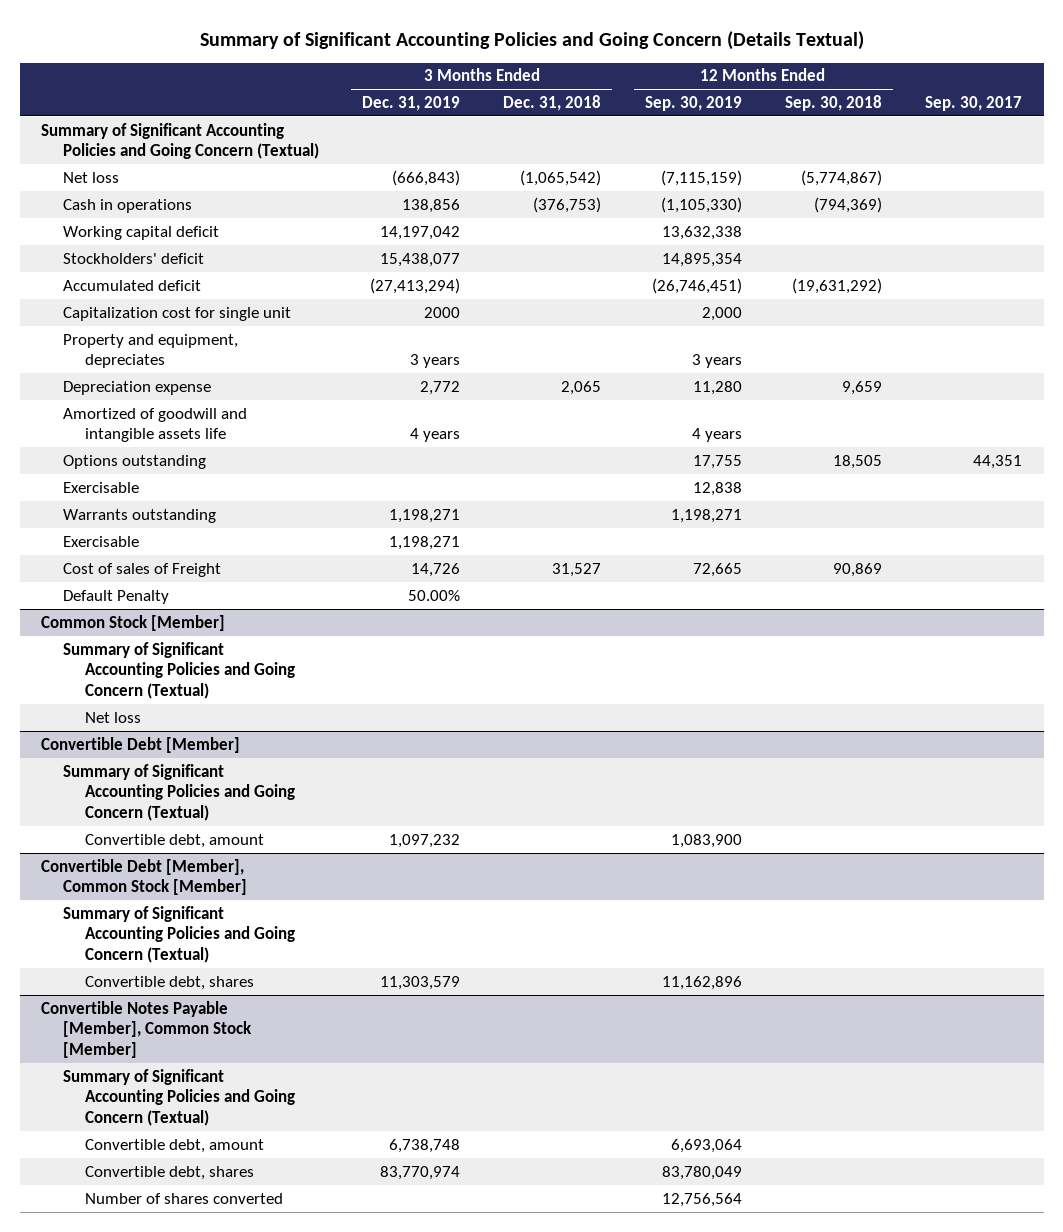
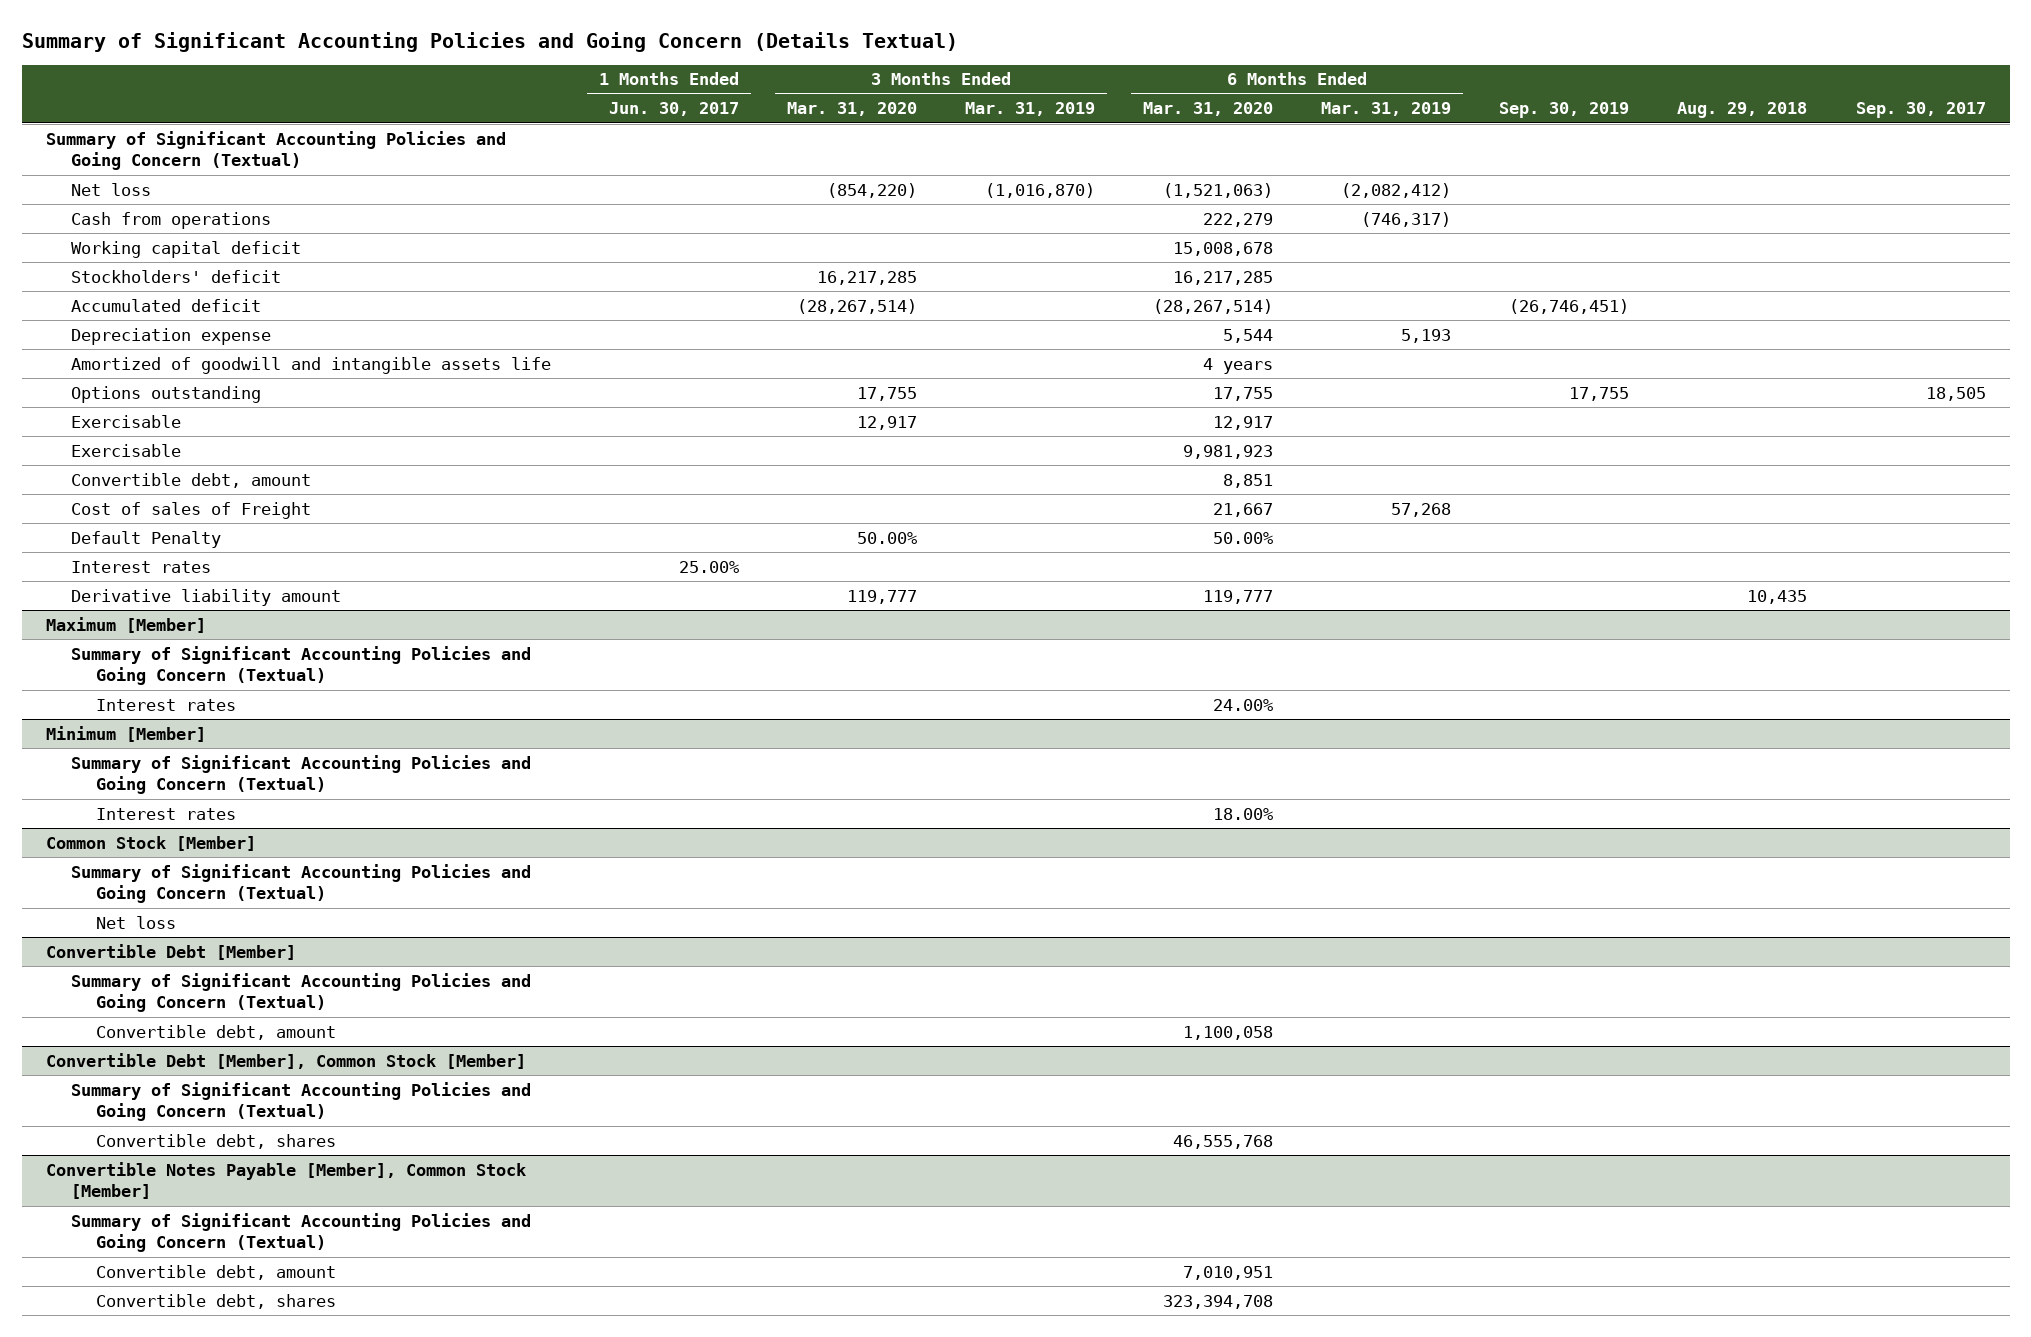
- | 3 Months Ended Dec. 31, 2019 | 3 Months Ended Dec. 31, 2018 | 12 Months Ended Sep. 30, 2019 | 12 Months Ended Sep. 30, 2018 | Sep. 30, 2017
+ | 1 Months Ended Jun. 30, 2017 | 3 Months Ended Mar. 31, 2020 | 3 Months Ended Mar. 31, 2019 | 6 Months Ended Mar. 31, 2020 | 6 Months Ended Mar. 31, 2019 | Sep. 30, 2019 | Aug. 29, 2018 | Sep. 30, 2017
- Cash in operations | 138,856 | (376,753) | (1,105,330) | (794,369) |
+ Cash from operations | | | | 222,279 | (746,317) | | |
- Capitalization cost for single unit | 2000 | | 2,000 | |
- Property and equipment, depreciates | 3 years | | 3 years | |
- Options outstanding | | | 17,755 | 18,505 | 44,351
+ Options outstanding | | 17,755 | | 17,755 | | 17,755 | | 18,505
- Warrants outstanding | 1,198,271 | | 1,198,271 | |
+ Convertible debt, amount | | | | 8,851 | | | |
+ Interest rates | 25.00% | | | | | | |
+ Derivative liability amount | | 119,777 | | 119,777 | | | 10,435 |
+ Maximum [Member]
+ Summary of Significant Accounting Policies and Going Concern (Textual)
+ Interest rates | | | | 24.00% | | | |
+ Minimum [Member]
+ Summary of Significant Accounting Policies and Going Concern (Textual)
+ Interest rates | | | | 18.00% | | | |
@ Convertible Notes Payable [Member], Common Stock [Member]
- Number of shares converted | | | 12,756,564 | |

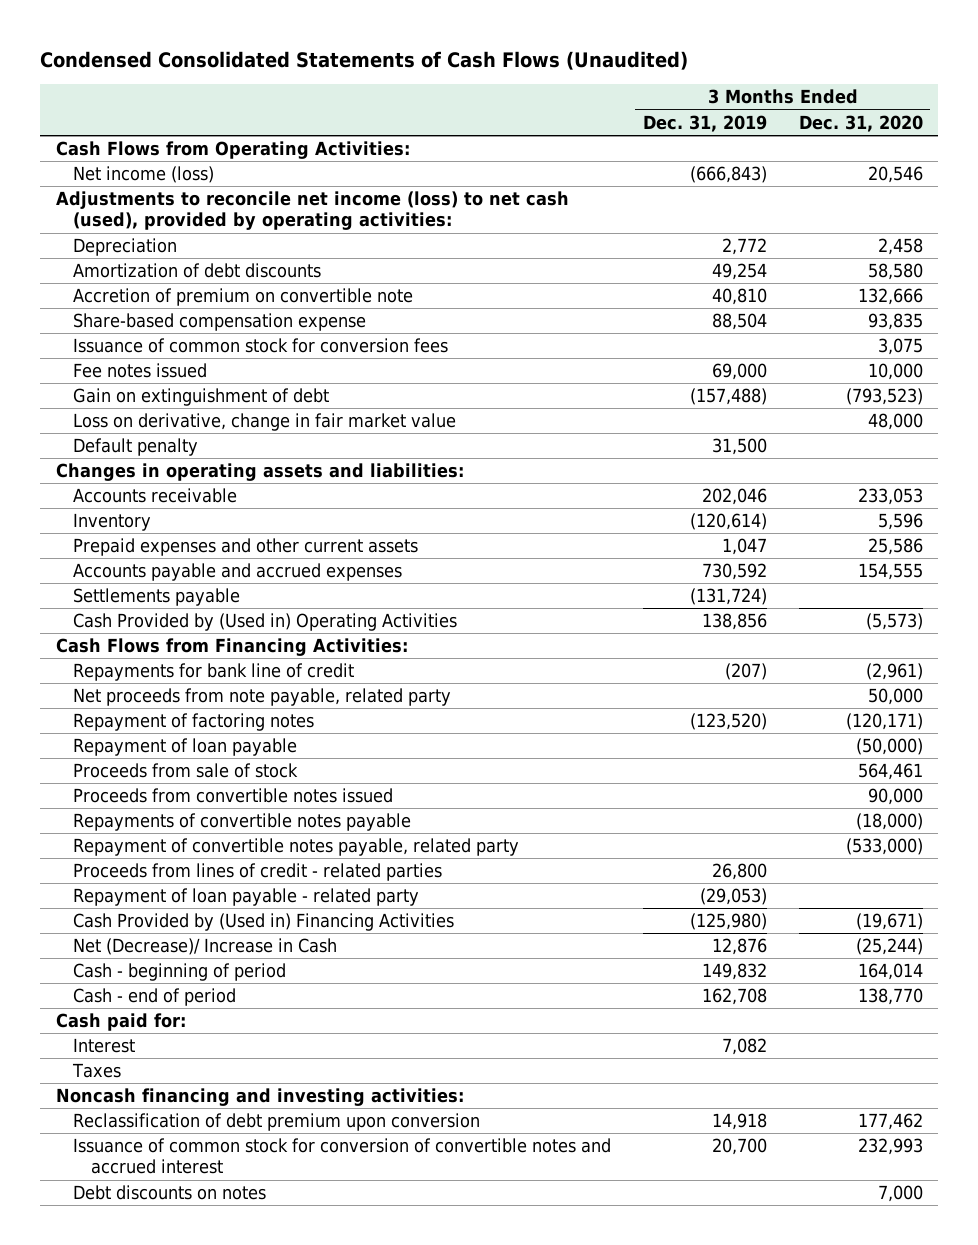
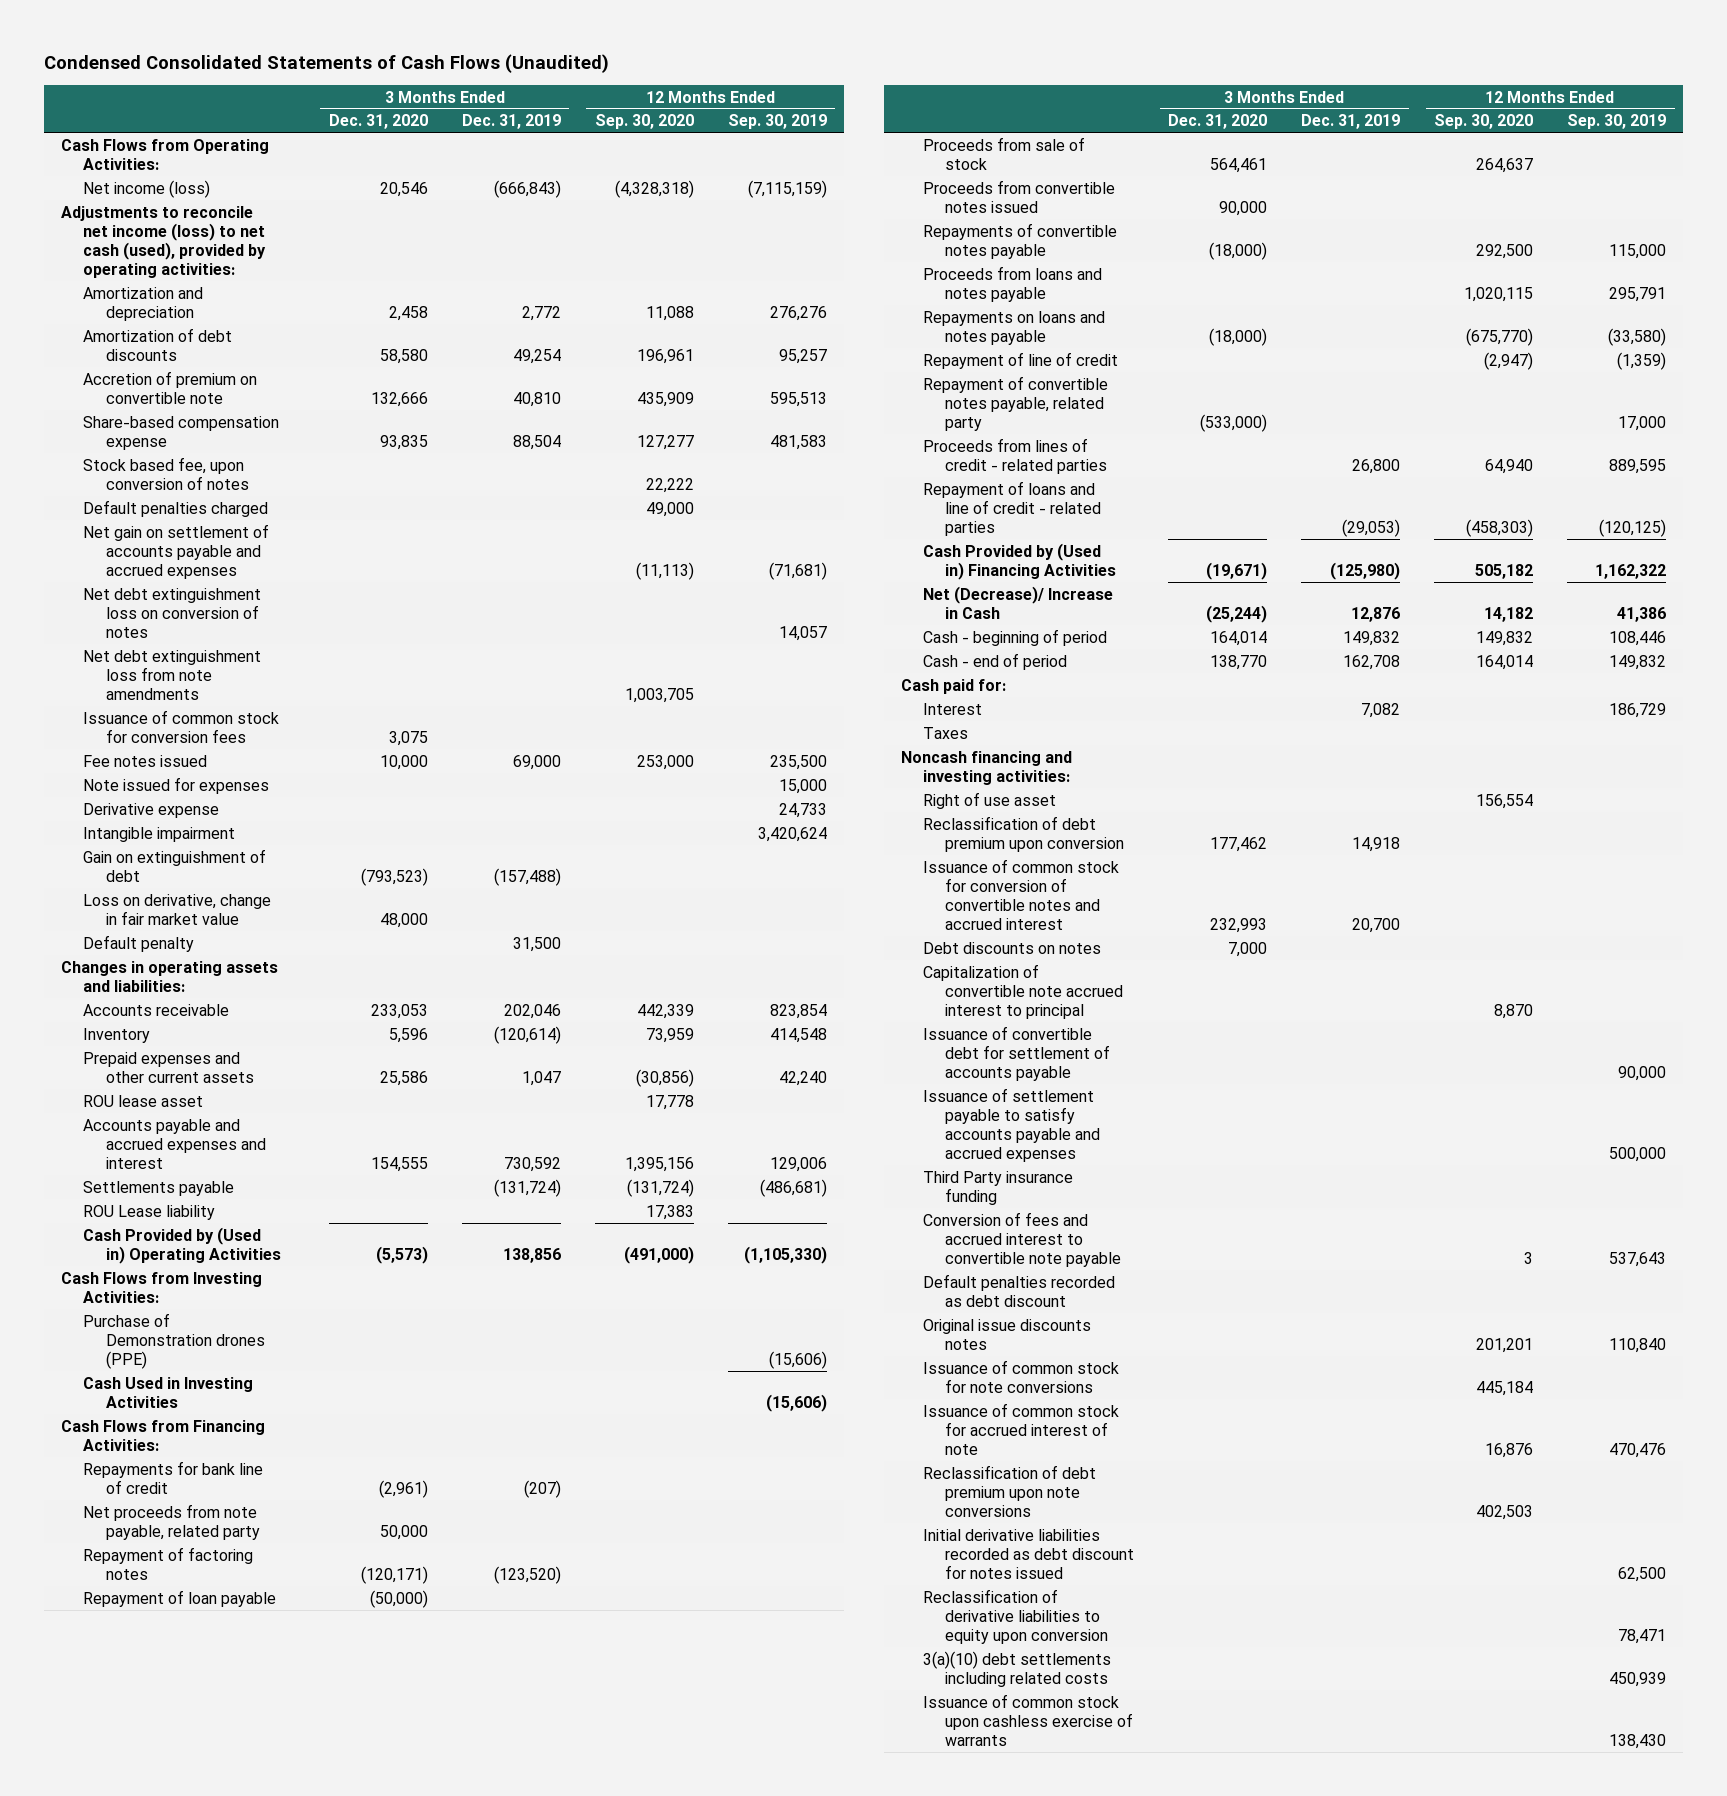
- | 3 Months Ended Dec. 31, 2019 | 3 Months Ended Dec. 31, 2020
+ | 3 Months Ended Dec. 31, 2020 | 3 Months Ended Dec. 31, 2019 | 12 Months Ended Sep. 30, 2020 | 12 Months Ended Sep. 30, 2019
- Depreciation | 2,772 | 2,458
+ Amortization and depreciation | 2,458 | 2,772 | 11,088 | 276,276
+ Stock based fee, upon conversion of notes | | | 22,222 |
+ Default penalties charged | | | 49,000 |
+ Net gain on settlement of accounts payable and accrued expenses | | | (11,113) | (71,681)
+ Net debt extinguishment loss on conversion of notes | | | | 14,057
+ Net debt extinguishment loss from note amendments | | | 1,003,705 |
+ Note issued for expenses | | | | 15,000
+ Derivative expense | | | | 24,733
+ Intangible impairment | | | | 3,420,624
- Accounts payable and accrued expenses | 730,592 | 154,555
+ ROU lease asset | | | 17,778 |
+ Accounts payable and accrued expenses and interest | 154,555 | 730,592 | 1,395,156 | 129,006
+ ROU Lease liability | | | 17,383 |
+ Cash Flows from Investing Activities:
+ Purchase of Demonstration drones (PPE) | | | | (15,606)
+ Cash Used in Investing Activities | | | | (15,606)
+ Proceeds from loans and notes payable | | | 1,020,115 | 295,791
+ Repayments on loans and notes payable | (18,000) | | (675,770) | (33,580)
+ Repayment of line of credit | | | (2,947) | (1,359)
- Repayment of loan payable - related party | (29,053) |
+ Repayment of loans and line of credit - related parties | | (29,053) | (458,303) | (120,125)
+ Right of use asset | | | 156,554 |
+ Capitalization of convertible note accrued interest to principal | | | 8,870 |
+ Issuance of convertible debt for settlement of accounts payable | | | | 90,000
+ Issuance of settlement payable to satisfy accounts payable and accrued expenses | | | | 500,000
+ Third Party insurance funding
+ Conversion of fees and accrued interest to convertible note payable | | | 3 | 537,643
+ Default penalties recorded as debt discount
+ Original issue discounts notes | | | 201,201 | 110,840
+ Issuance of common stock for note conversions | | | 445,184 |
+ Issuance of common stock for accrued interest of note | | | 16,876 | 470,476
+ Reclassification of debt premium upon note conversions | | | 402,503 |
+ Initial derivative liabilities recorded as debt discount for notes issued | | | | 62,500
+ Reclassification of derivative liabilities to equity upon conversion | | | | 78,471
+ 3(a)(10) debt settlements including related costs | | | | 450,939
+ Issuance of common stock upon cashless exercise of warrants | | | | 138,430

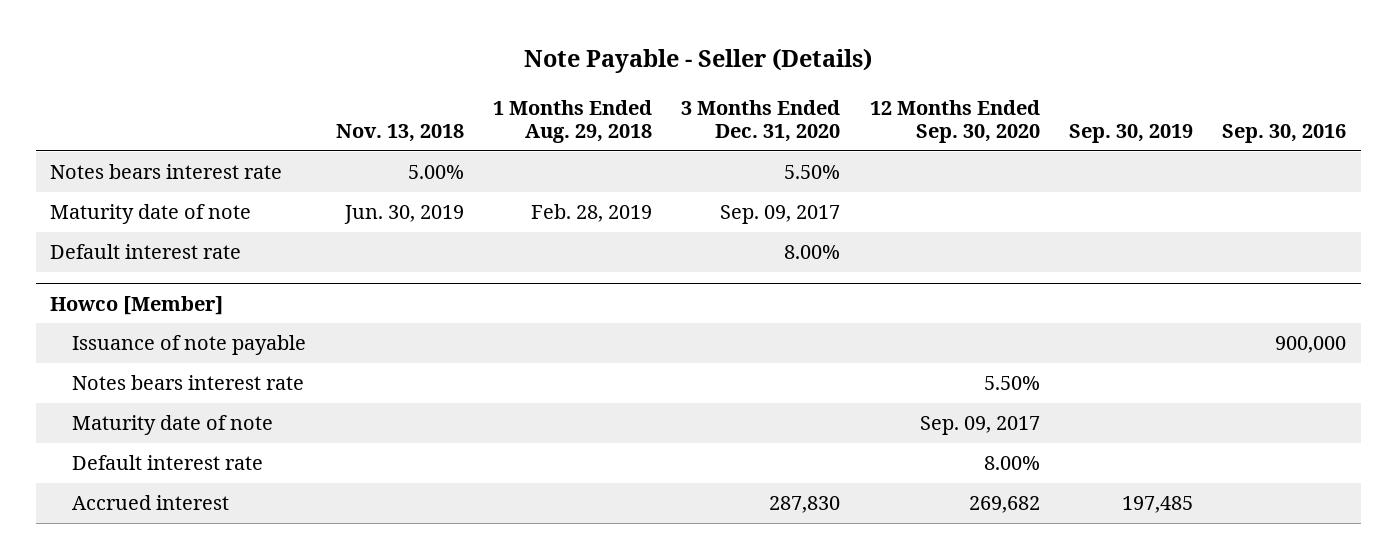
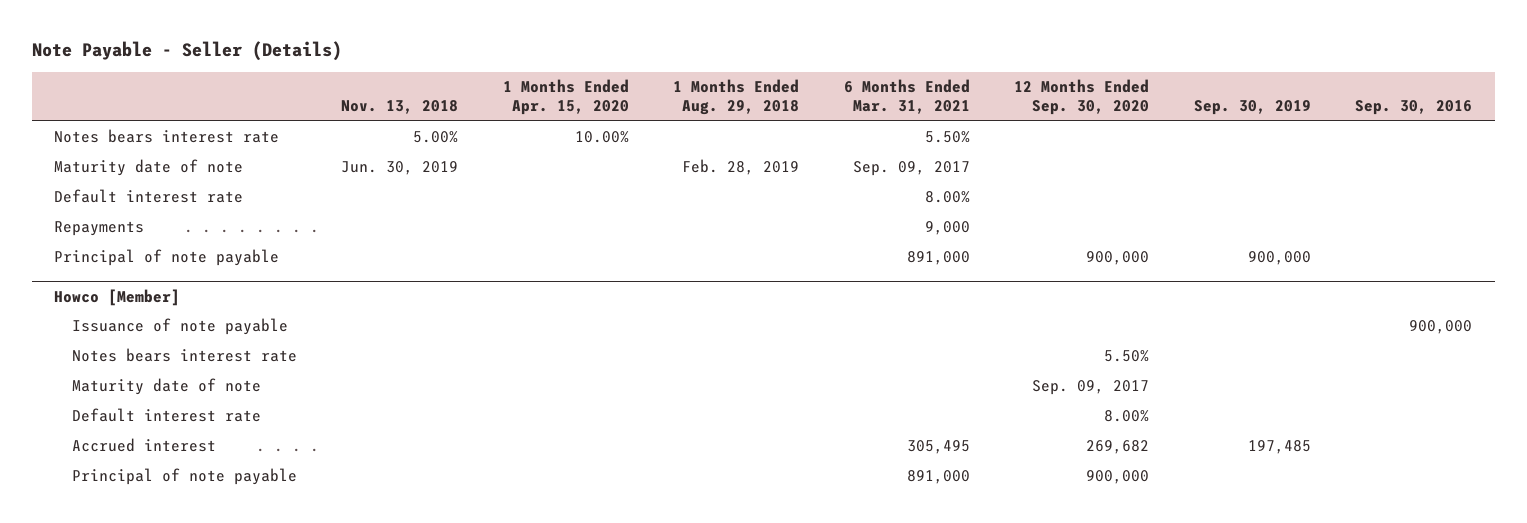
- | Nov. 13, 2018 | 1 Months Ended Aug. 29, 2018 | 3 Months Ended Dec. 31, 2020 | 12 Months Ended Sep. 30, 2020 | Sep. 30, 2019 | Sep. 30, 2016
+ | Nov. 13, 2018 | 1 Months Ended Apr. 15, 2020 | 1 Months Ended Aug. 29, 2018 | 6 Months Ended Mar. 31, 2021 | 12 Months Ended Sep. 30, 2020 | Sep. 30, 2019 | Sep. 30, 2016
+ Repayments | | | | 9,000 | | |
+ Principal of note payable | | | | 891,000 | 900,000 | 900,000 |
@ Howco [Member]
+ Principal of note payable | | | | 891,000 | 900,000 | |

